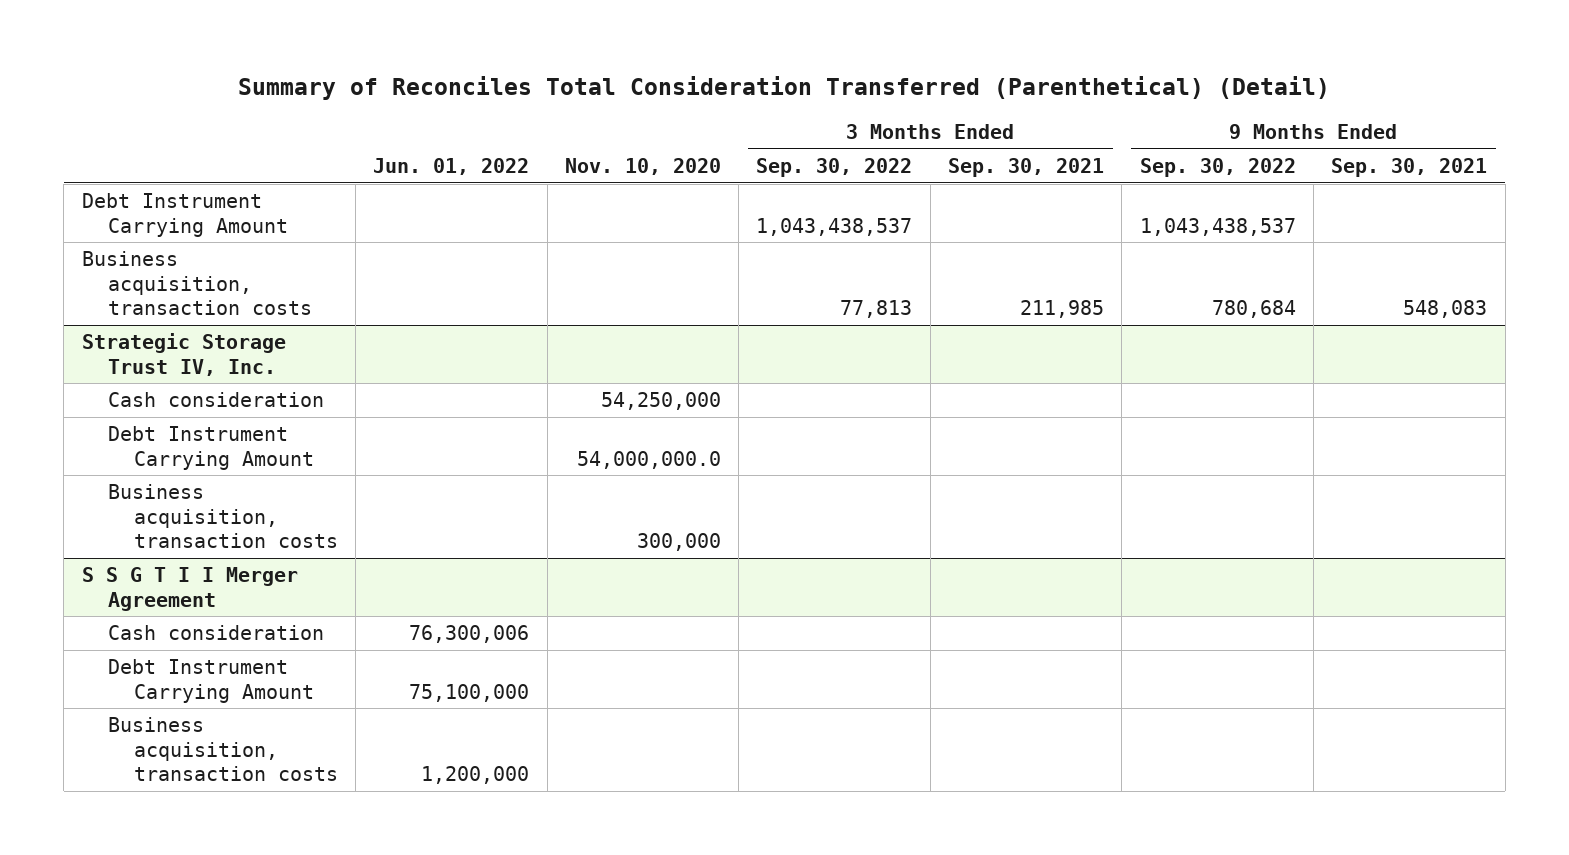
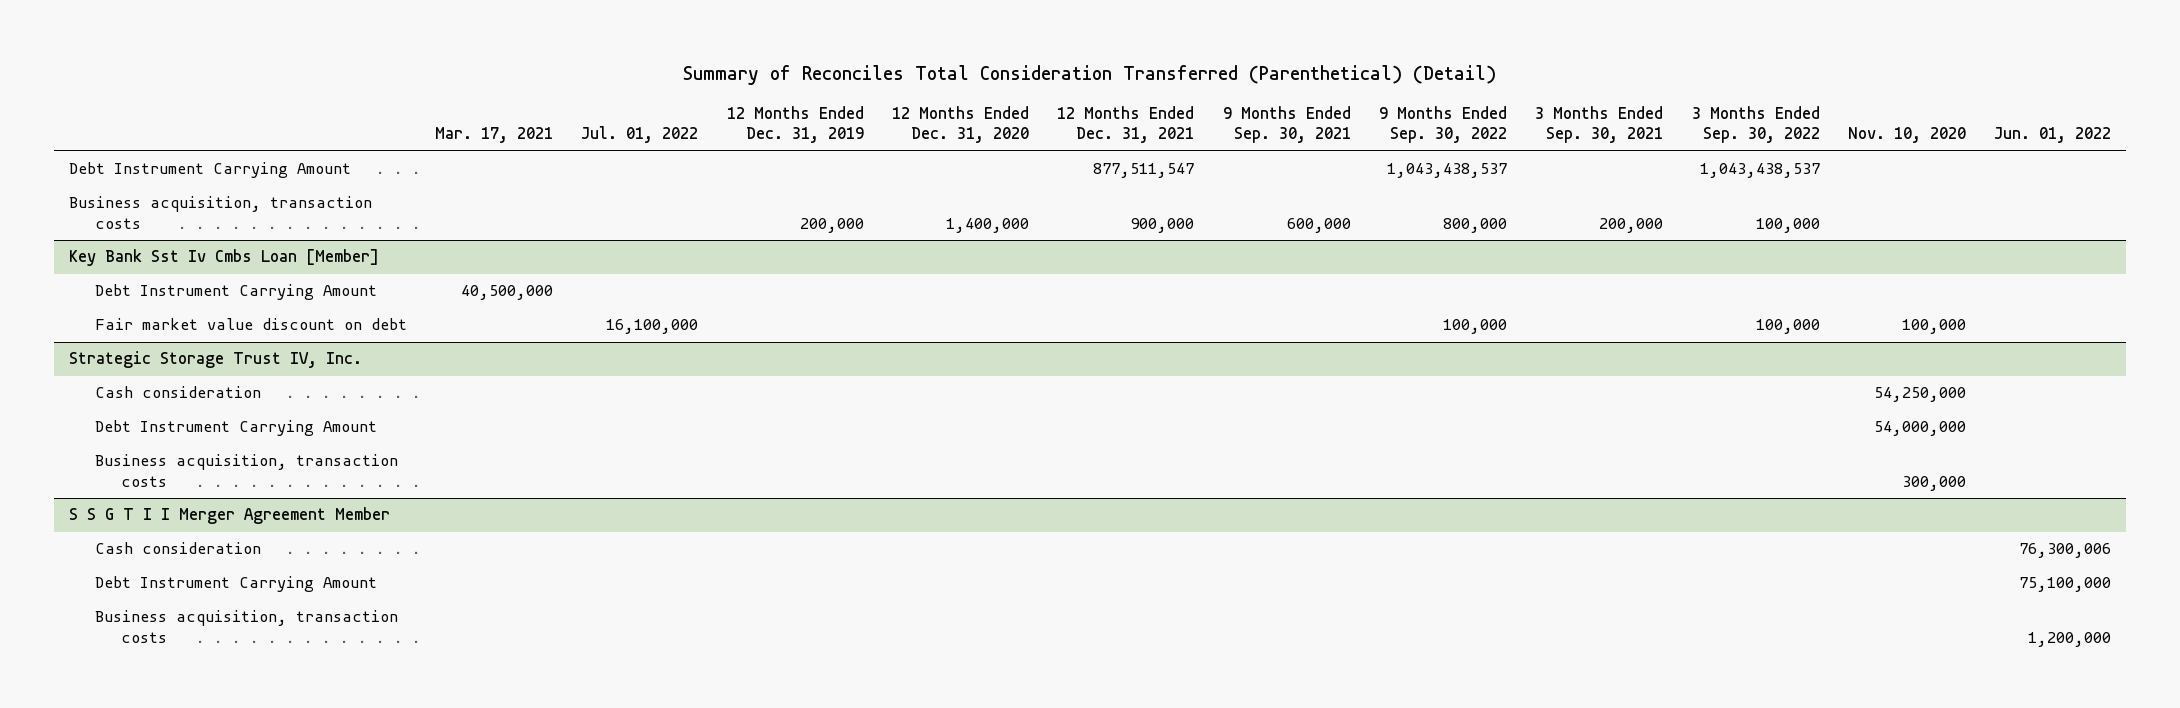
- | Jun. 01, 2022 | Nov. 10, 2020 | 3 Months Ended Sep. 30, 2022 | 3 Months Ended Sep. 30, 2021 | 9 Months Ended Sep. 30, 2022 | 9 Months Ended Sep. 30, 2021
+ | Mar. 17, 2021 | Jul. 01, 2022 | 12 Months Ended Dec. 31, 2019 | 12 Months Ended Dec. 31, 2020 | 12 Months Ended Dec. 31, 2021 | 9 Months Ended Sep. 30, 2021 | 9 Months Ended Sep. 30, 2022 | 3 Months Ended Sep. 30, 2021 | 3 Months Ended Sep. 30, 2022 | Nov. 10, 2020 | Jun. 01, 2022
- Business acquisition, transaction costs | | | 77,813 | 211,985 | 780,684 | 548,083
+ Business acquisition, transaction costs | | | 200,000 | 1,400,000 | 900,000 | 600,000 | 800,000 | 200,000 | 100,000 | |
+ Key Bank Sst Iv Cmbs Loan [Member]
+ Debt Instrument Carrying Amount | 40,500,000 | | | | | | | | | |
+ Fair market value discount on debt | | 16,100,000 | | | | | 100,000 | | 100,000 | 100,000 |
@ Strategic Storage Trust IV, Inc.
- Debt Instrument Carrying Amount | | 54,000,000.0 | | | |
+ Debt Instrument Carrying Amount | | | | | | | | | | 54,000,000 |
- S S G T I I Merger Agreement
+ S S G T I I Merger Agreement Member

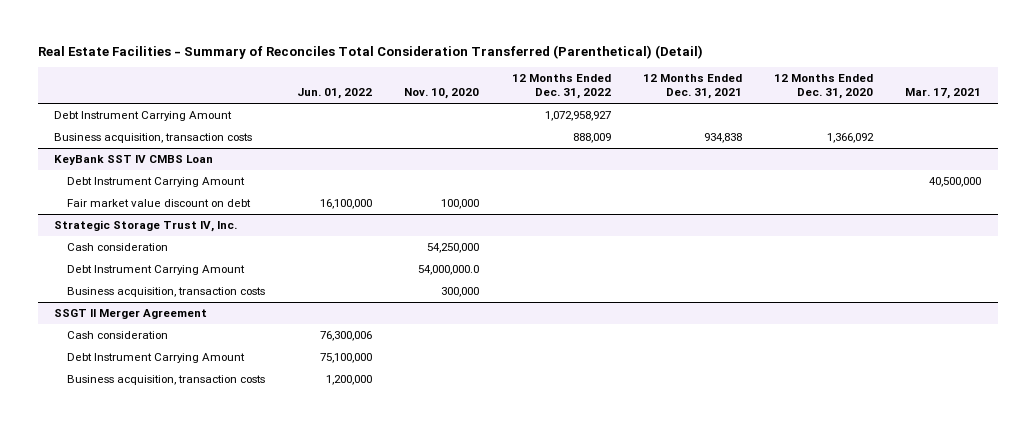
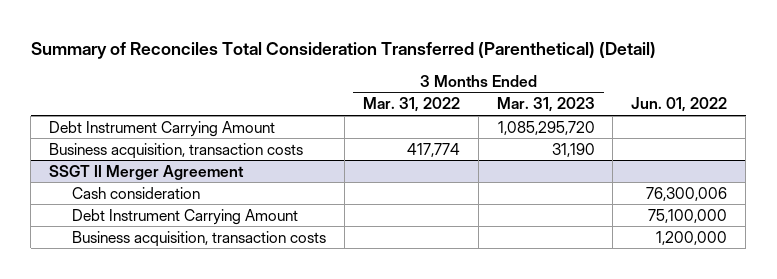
- Real Estate Facilities - Summary of Reconciles Total Consideration Transferred (Parenthetical) (Detail)
+ Summary of Reconciles Total Consideration Transferred (Parenthetical) (Detail)
- | Jun. 01, 2022 | Nov. 10, 2020 | 12 Months Ended Dec. 31, 2022 | 12 Months Ended Dec. 31, 2021 | 12 Months Ended Dec. 31, 2020 | Mar. 17, 2021
+ | 3 Months Ended Mar. 31, 2022 | 3 Months Ended Mar. 31, 2023 | Jun. 01, 2022
- KeyBank SST IV CMBS Loan
- Debt Instrument Carrying Amount | | | | | | 40,500,000
- Fair market value discount on debt | 16,100,000 | 100,000 | | | |
- Strategic Storage Trust IV, Inc.
- Cash consideration | | 54,250,000 | | | |
- Debt Instrument Carrying Amount | | 54,000,000.0 | | | |
- Business acquisition, transaction costs | | 300,000 | | | |

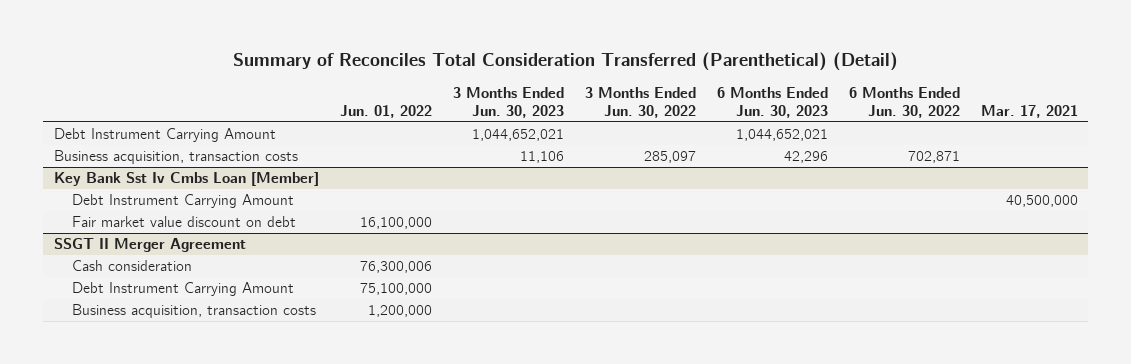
- | 3 Months Ended Mar. 31, 2022 | 3 Months Ended Mar. 31, 2023 | Jun. 01, 2022
+ | Jun. 01, 2022 | 3 Months Ended Jun. 30, 2023 | 3 Months Ended Jun. 30, 2022 | 6 Months Ended Jun. 30, 2023 | 6 Months Ended Jun. 30, 2022 | Mar. 17, 2021
+ Key Bank Sst Iv Cmbs Loan [Member]
+ Debt Instrument Carrying Amount | | | | | | 40,500,000
+ Fair market value discount on debt | 16,100,000 | | | | |

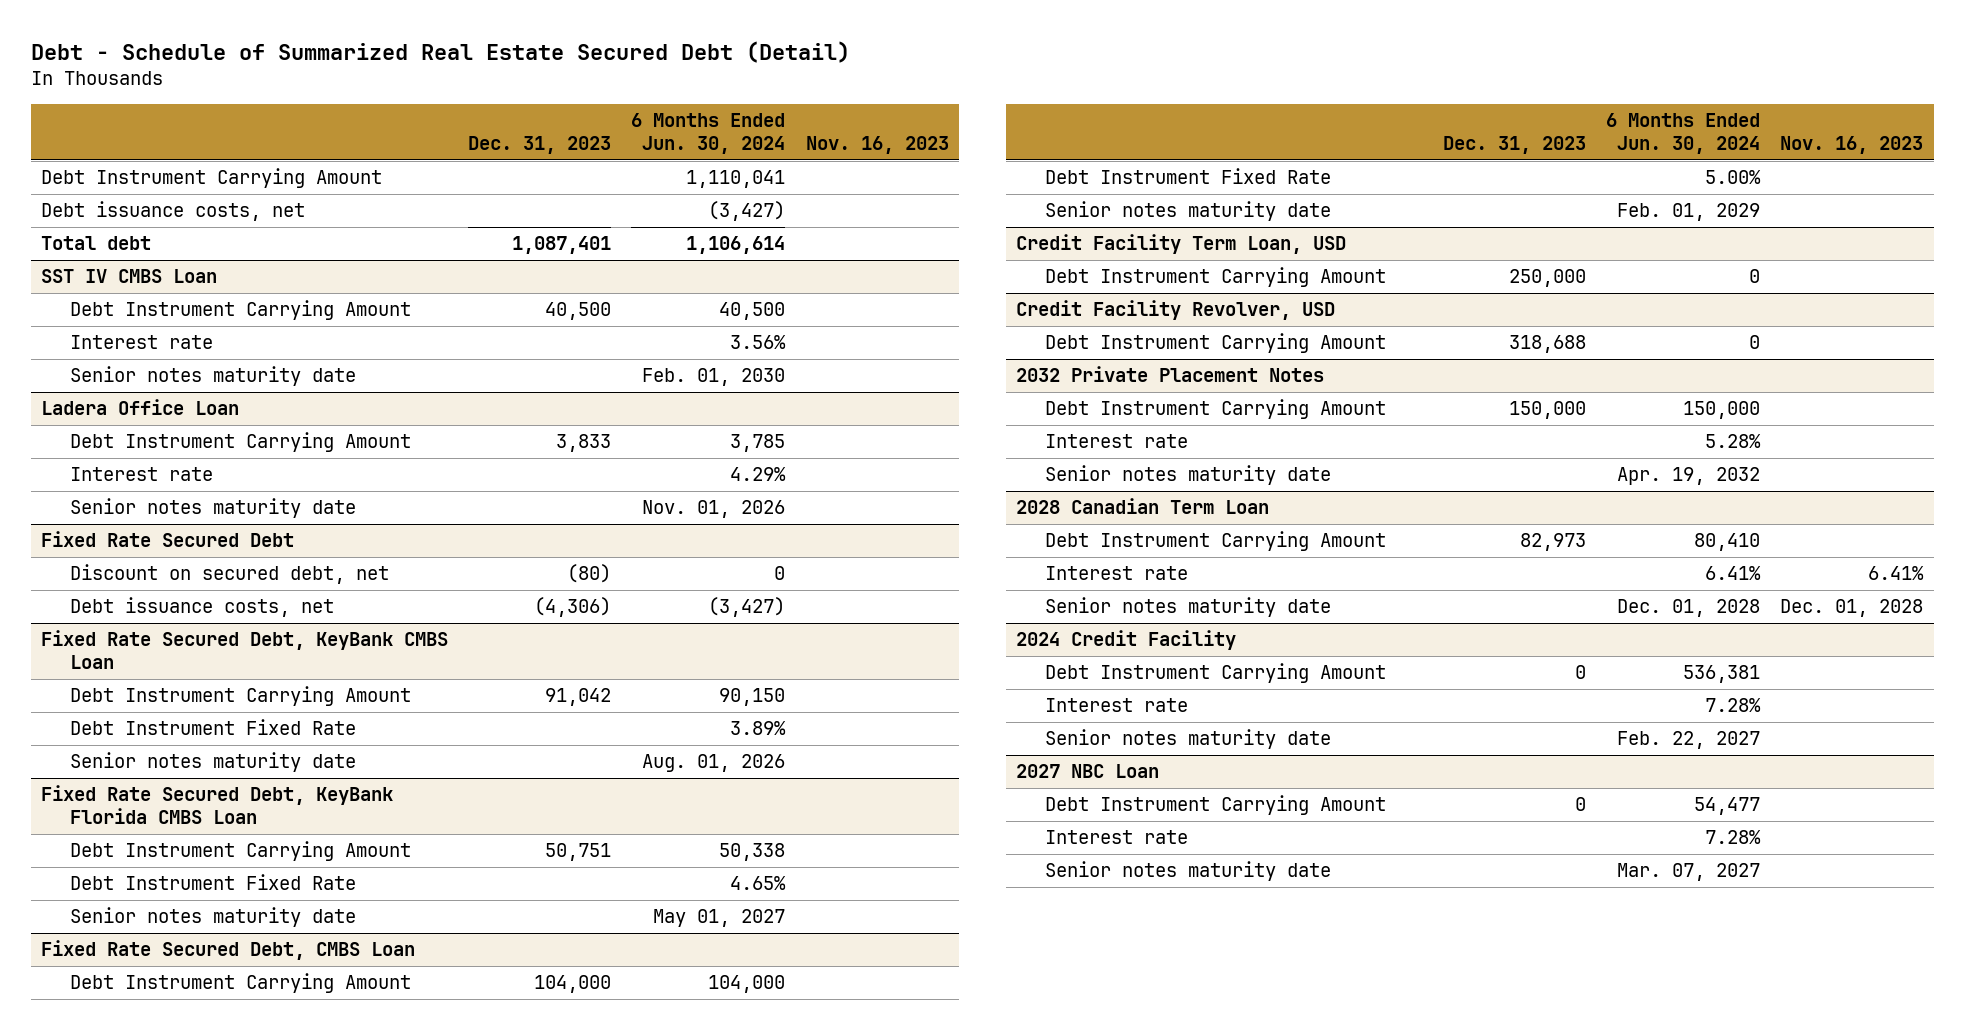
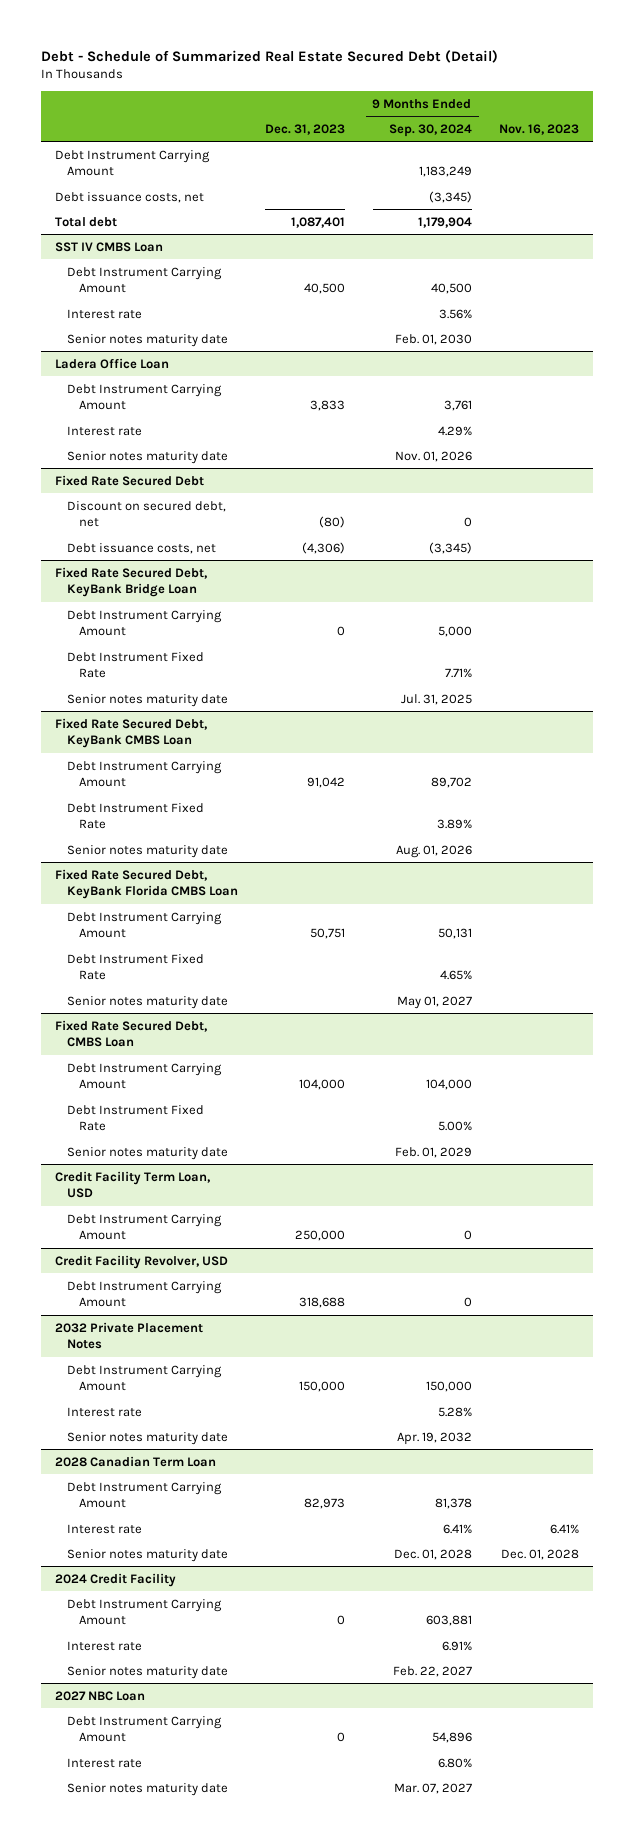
- | Dec. 31, 2023 | 6 Months Ended Jun. 30, 2024 | Nov. 16, 2023
+ | Dec. 31, 2023 | 9 Months Ended Sep. 30, 2024 | Nov. 16, 2023
+ Fixed Rate Secured Debt, KeyBank Bridge Loan
+ Debt Instrument Carrying Amount | 0 | 5,000 |
+ Debt Instrument Fixed Rate | | 7.71% |
+ Senior notes maturity date | | Jul. 31, 2025 |

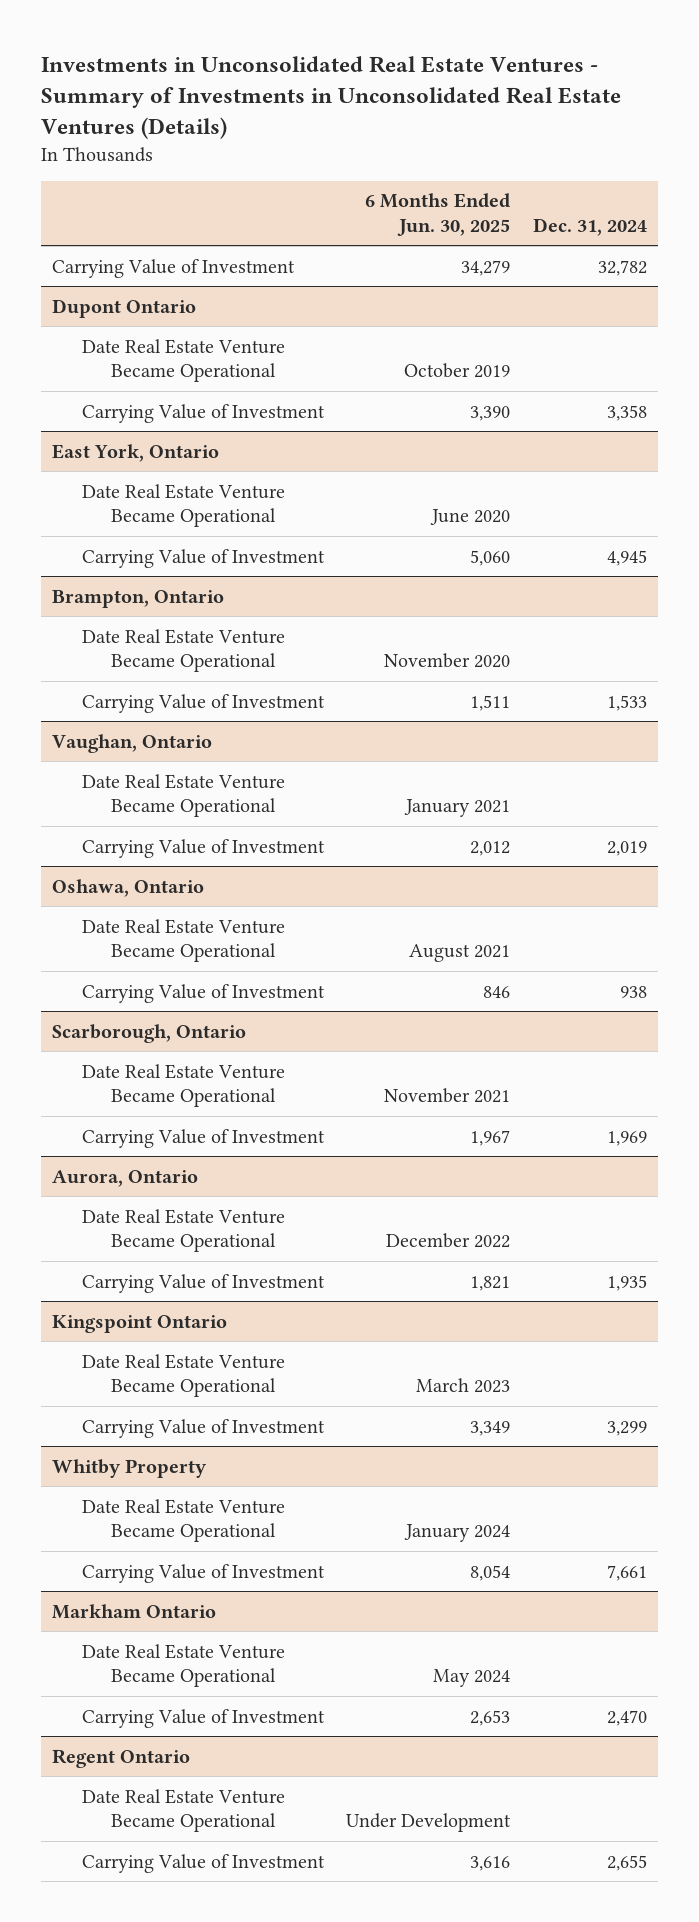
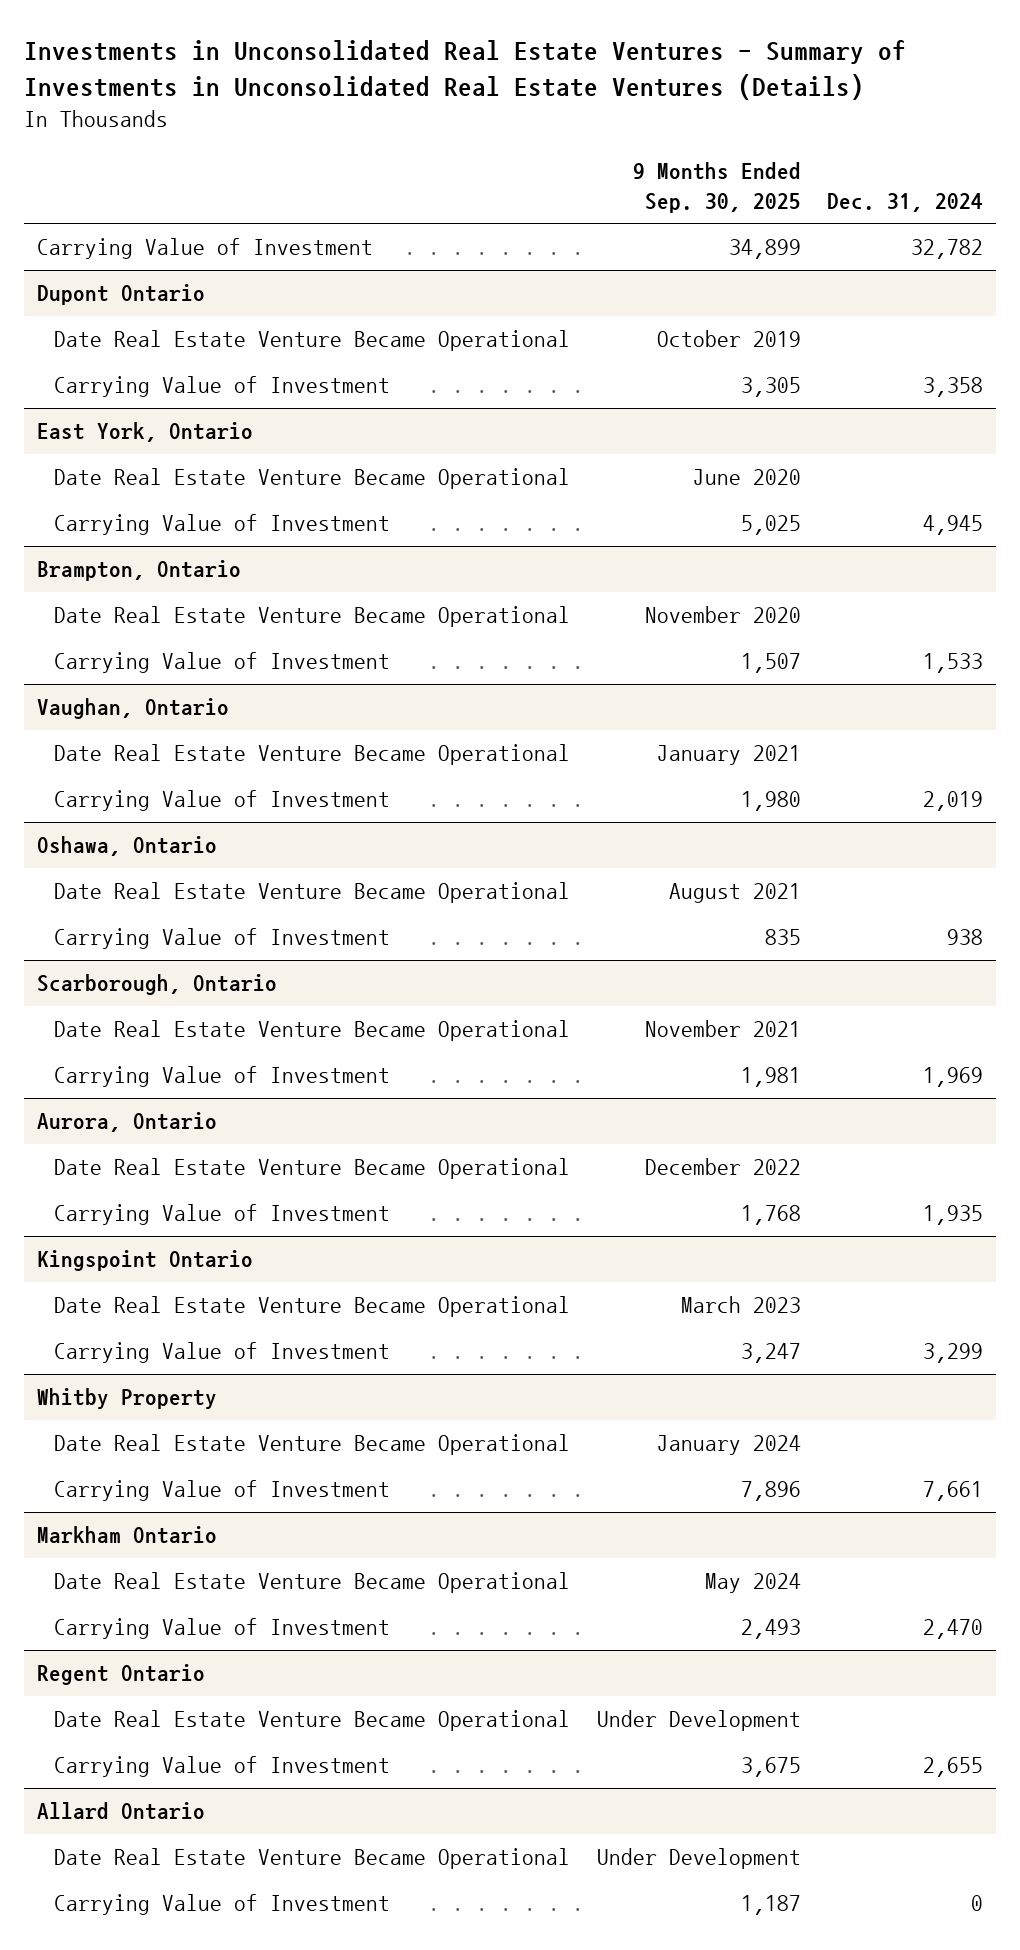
- | 6 Months Ended Jun. 30, 2025 | Dec. 31, 2024
+ | 9 Months Ended Sep. 30, 2025 | Dec. 31, 2024
+ Allard Ontario
+ Date Real Estate Venture Became Operational | Under Development |
+ Carrying Value of Investment | 1,187 | 0

